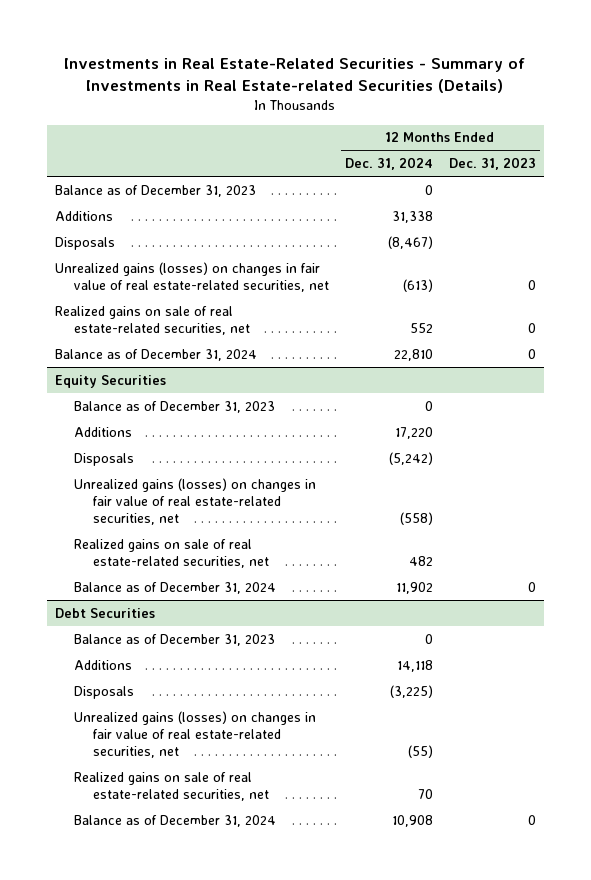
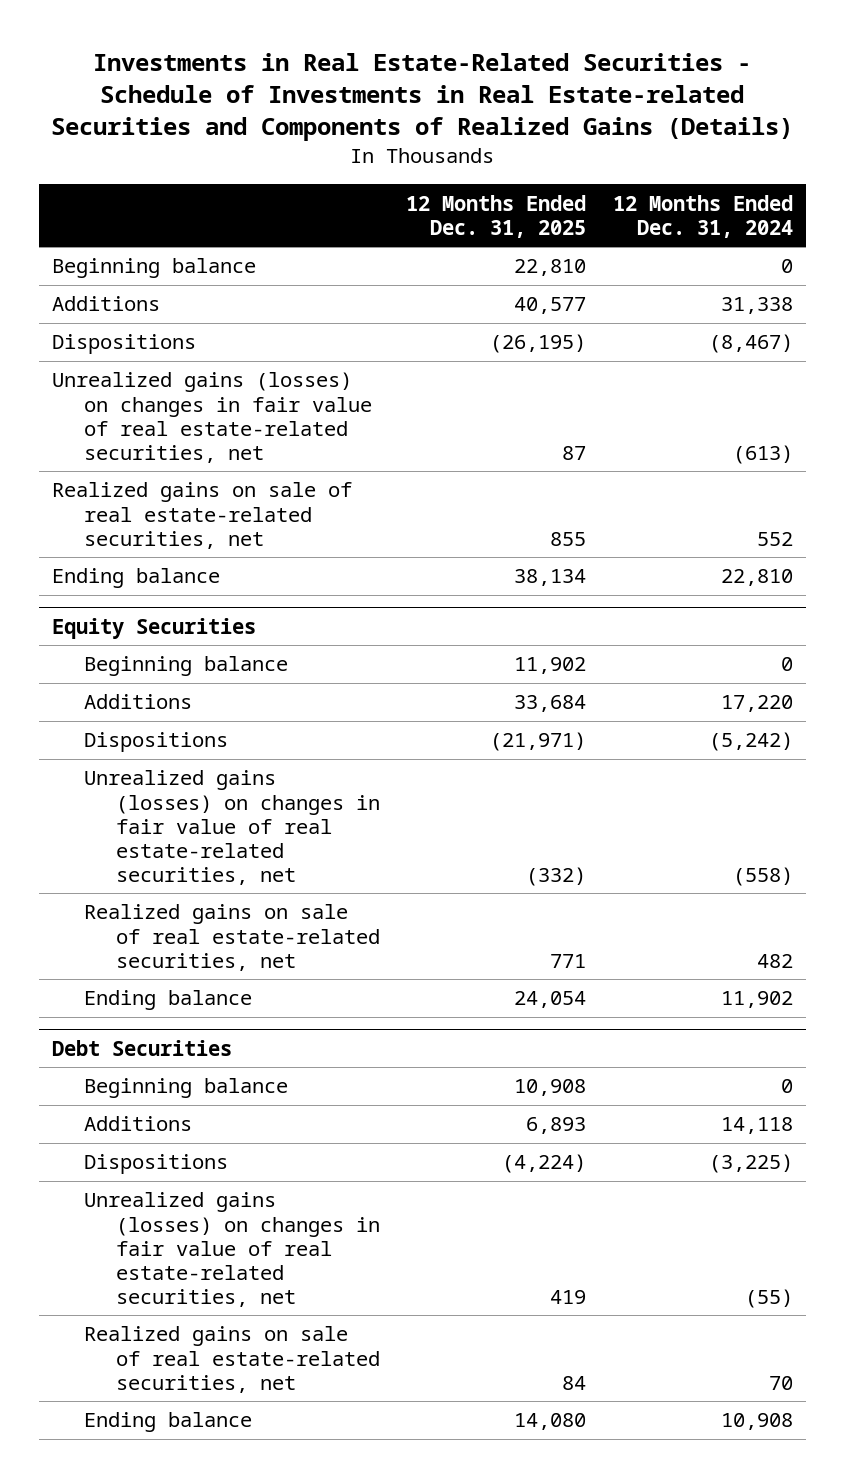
- Investments in Real Estate-Related Securities - Summary of Investments in Real Estate-related Securities (Details)
+ Investments in Real Estate-Related Securities - Schedule of Investments in Real Estate-related Securities and Components of Realized Gains (Details)
- | 12 Months Ended Dec. 31, 2024 | 12 Months Ended Dec. 31, 2023
+ | 12 Months Ended Dec. 31, 2025 | 12 Months Ended Dec. 31, 2024
- Balance as of December 31, 2023 | 0 |
+ Beginning balance | 22,810 | 0
- Disposals | (8,467) |
+ Dispositions | (26,195) | (8,467)
- Balance as of December 31, 2024 | 22,810 | 0
+ Ending balance | 38,134 | 22,810
@ Equity Securities
- Balance as of December 31, 2023 | 0 |
+ Beginning balance | 11,902 | 0
- Disposals | (5,242) |
+ Dispositions | (21,971) | (5,242)
- Balance as of December 31, 2024 | 11,902 | 0
+ Ending balance | 24,054 | 11,902
@ Debt Securities
- Balance as of December 31, 2023 | 0 |
+ Beginning balance | 10,908 | 0
- Disposals | (3,225) |
+ Dispositions | (4,224) | (3,225)
- Balance as of December 31, 2024 | 10,908 | 0
+ Ending balance | 14,080 | 10,908

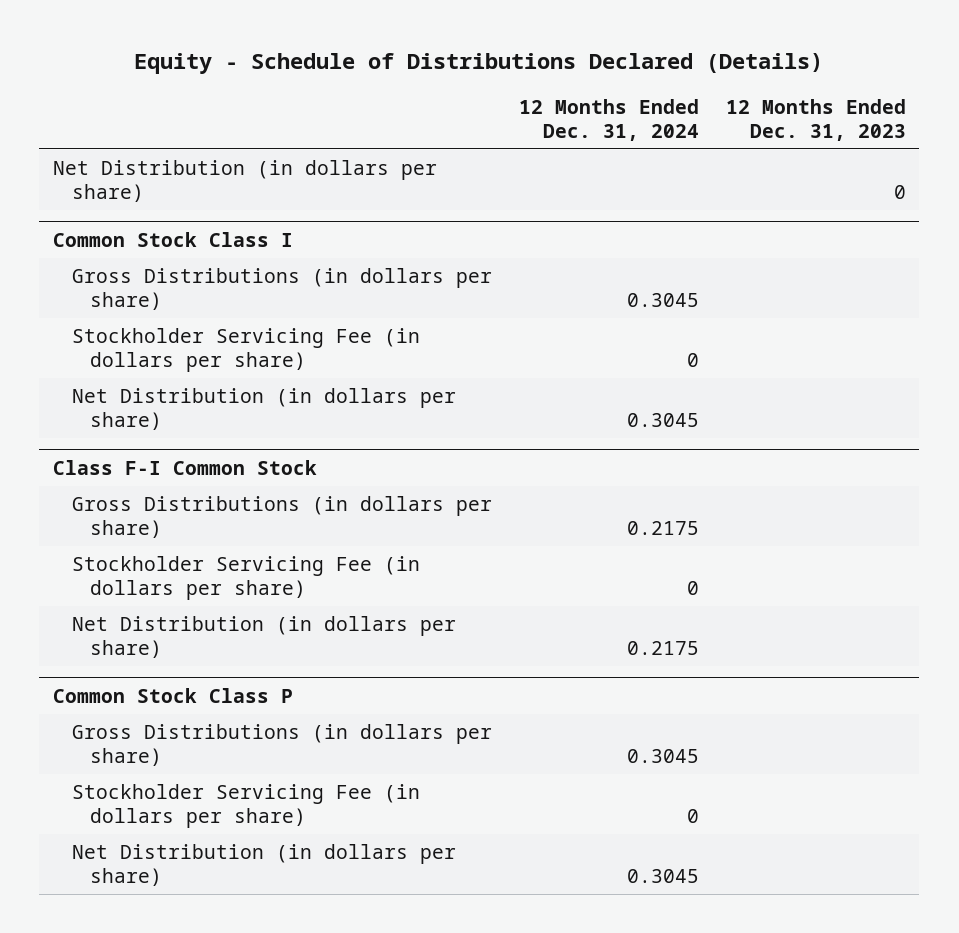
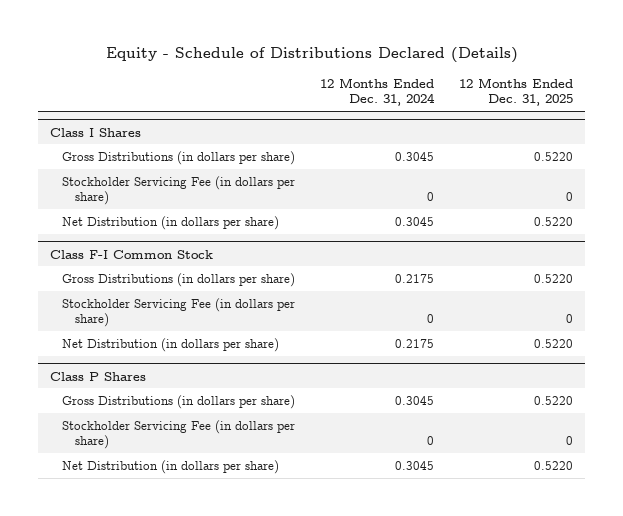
- | 12 Months Ended Dec. 31, 2024 | 12 Months Ended Dec. 31, 2023
+ | 12 Months Ended Dec. 31, 2024 | 12 Months Ended Dec. 31, 2025
- Net Distribution (in dollars per share) | | 0
- Common Stock Class I
+ Class I Shares
- Common Stock Class P
+ Class P Shares

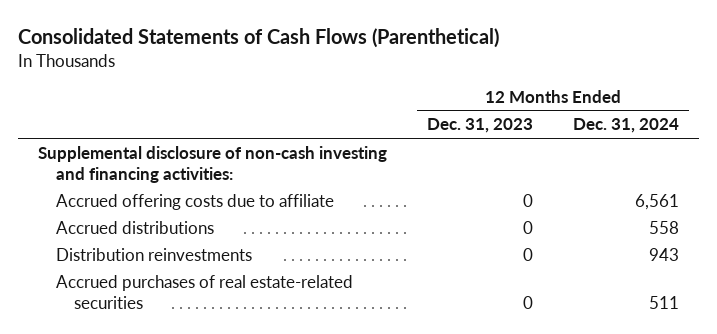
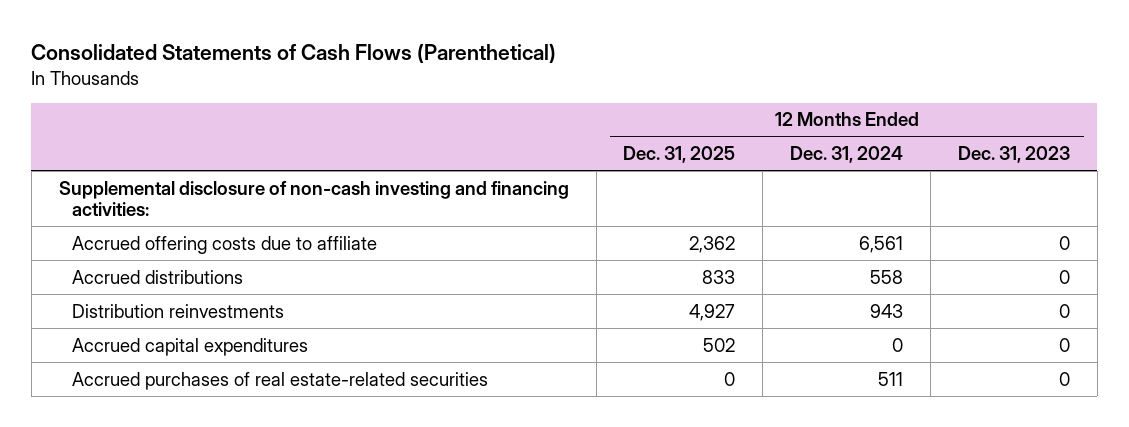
- | 12 Months Ended Dec. 31, 2023 | 12 Months Ended Dec. 31, 2024
+ | 12 Months Ended Dec. 31, 2025 | 12 Months Ended Dec. 31, 2024 | 12 Months Ended Dec. 31, 2023
+ Accrued capital expenditures | 502 | 0 | 0

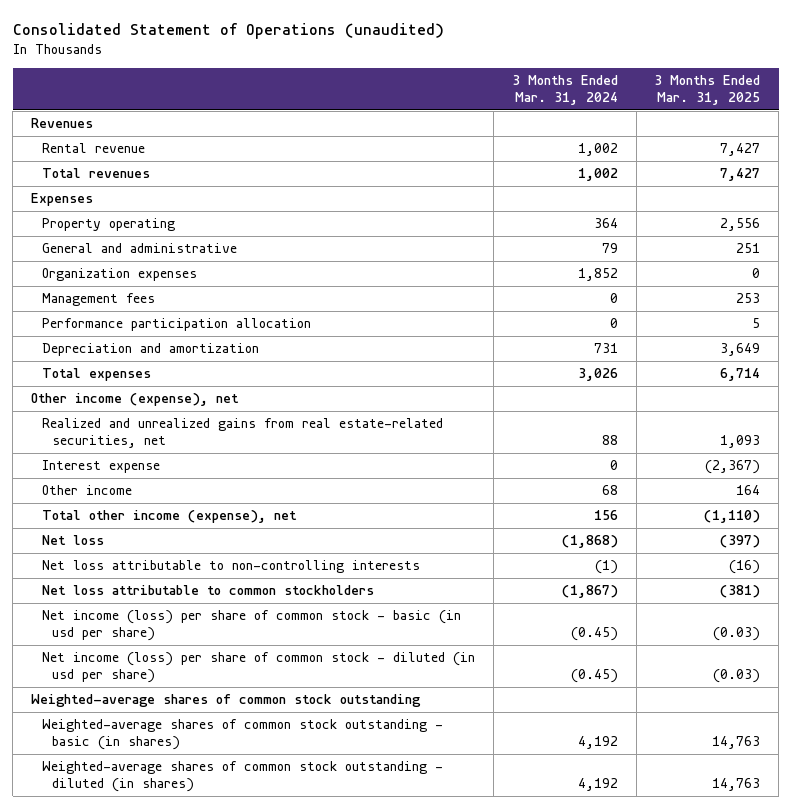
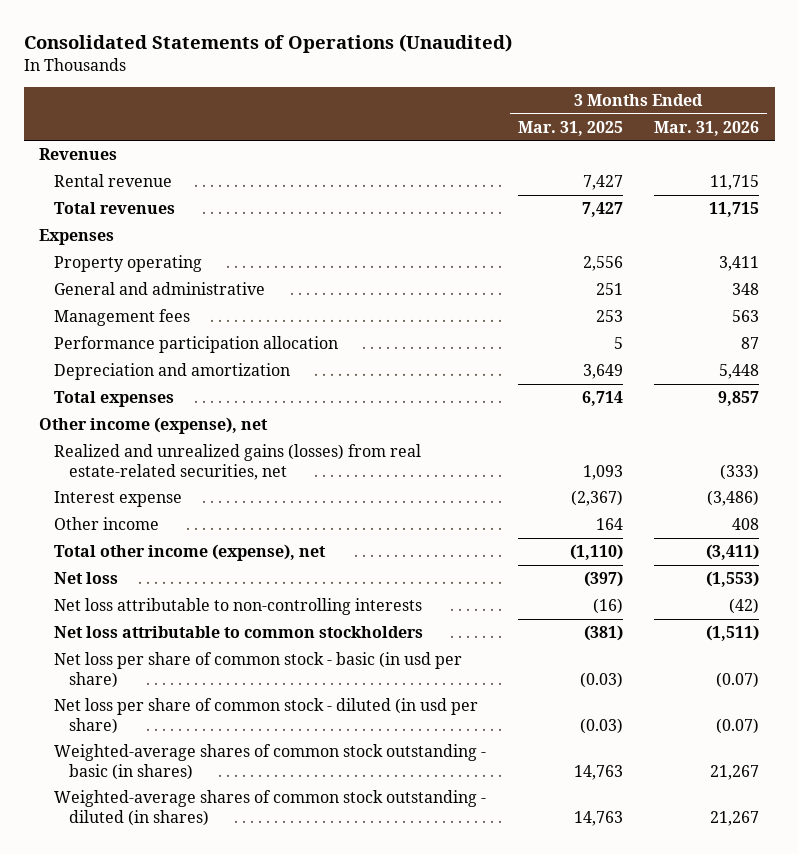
- Consolidated Statement of Operations (unaudited)
+ Consolidated Statements of Operations (Unaudited)
- | 3 Months Ended Mar. 31, 2024 | 3 Months Ended Mar. 31, 2025
+ | 3 Months Ended Mar. 31, 2025 | 3 Months Ended Mar. 31, 2026
- Organization expenses | 1,852 | 0
- Realized and unrealized gains from real estate-related securities, net | 88 | 1,093
+ Realized and unrealized gains (losses) from real estate-related securities, net | 1,093 | (333)
- Net income (loss) per share of common stock - basic (in usd per share) | (0.45) | (0.03)
- Net income (loss) per share of common stock - diluted (in usd per share) | (0.45) | (0.03)
- Weighted-average shares of common stock outstanding
+ Net loss per share of common stock - basic (in usd per share) | (0.03) | (0.07)
+ Net loss per share of common stock - diluted (in usd per share) | (0.03) | (0.07)

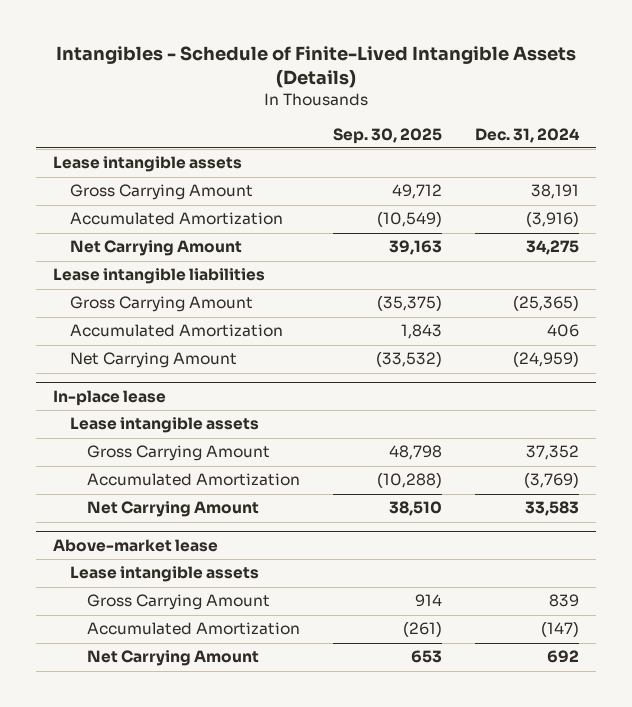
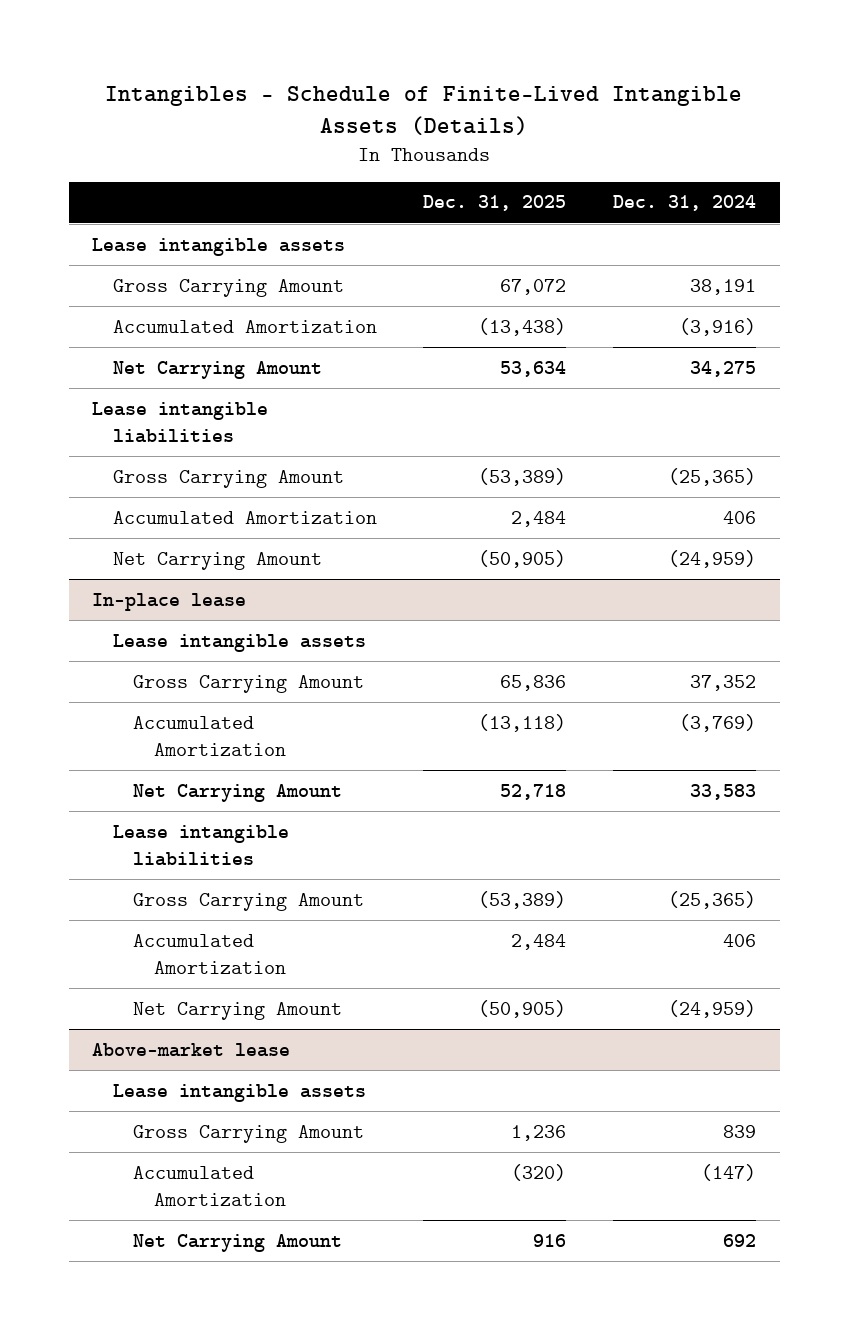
- | Sep. 30, 2025 | Dec. 31, 2024
+ | Dec. 31, 2025 | Dec. 31, 2024
@ In-place lease
+ Lease intangible liabilities
+ Gross Carrying Amount | (53,389) | (25,365)
+ Accumulated Amortization | 2,484 | 406
+ Net Carrying Amount | (50,905) | (24,959)

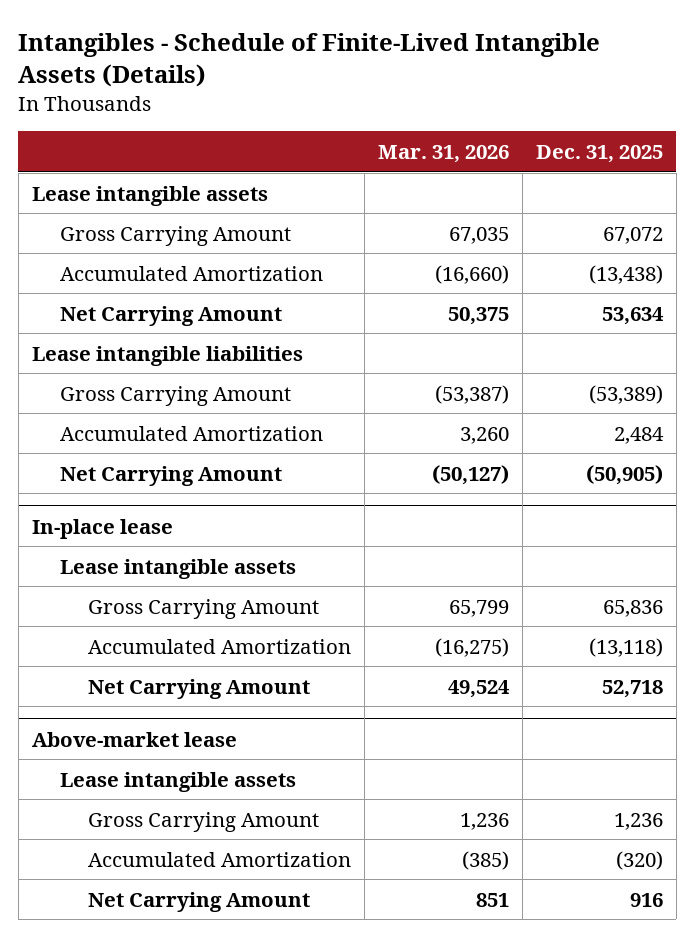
- | Dec. 31, 2025 | Dec. 31, 2024
+ | Mar. 31, 2026 | Dec. 31, 2025
@ In-place lease
- Lease intangible liabilities
- Gross Carrying Amount | (53,389) | (25,365)
- Accumulated Amortization | 2,484 | 406
- Net Carrying Amount | (50,905) | (24,959)

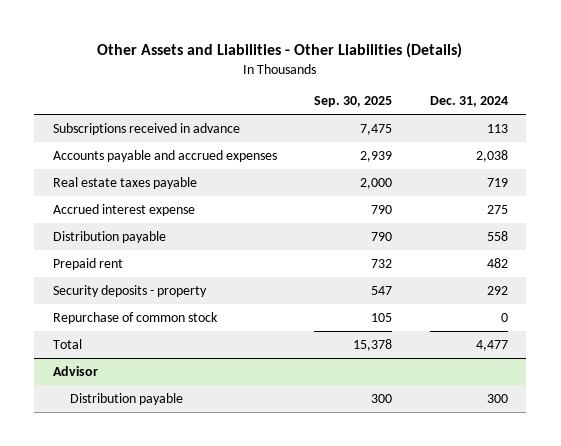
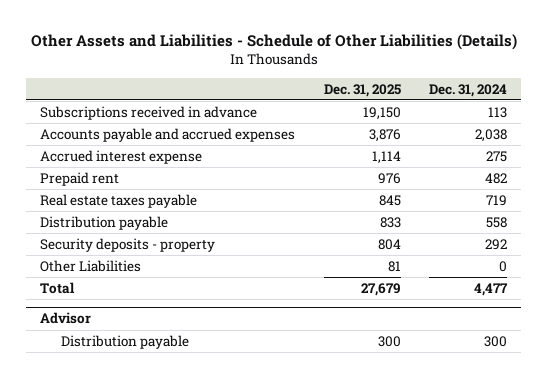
- Other Assets and Liabilities - Other Liabilities (Details)
+ Other Assets and Liabilities - Schedule of Other Liabilities (Details)
- | Sep. 30, 2025 | Dec. 31, 2024
+ | Dec. 31, 2025 | Dec. 31, 2024
moved down: Real estate taxes payable | 845 | 719
moved down: Distribution payable | 833 | 558
- Repurchase of common stock | 105 | 0
+ Other Liabilities | 81 | 0

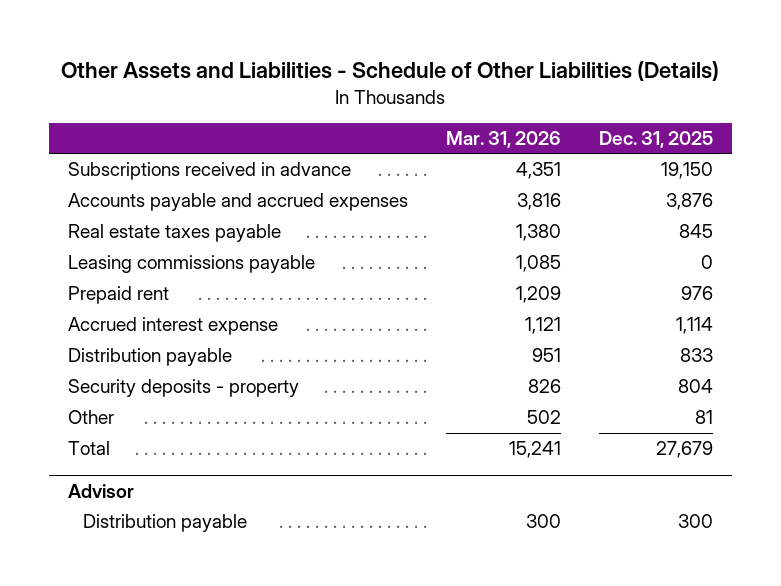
- | Dec. 31, 2025 | Dec. 31, 2024
+ | Mar. 31, 2026 | Dec. 31, 2025
+ Leasing commissions payable | 1,085 | 0
moved down: Prepaid rent | 1,209 | 976
moved down: Accrued interest expense | 1,121 | 1,114
- Other Liabilities | 81 | 0
+ Other | 502 | 81

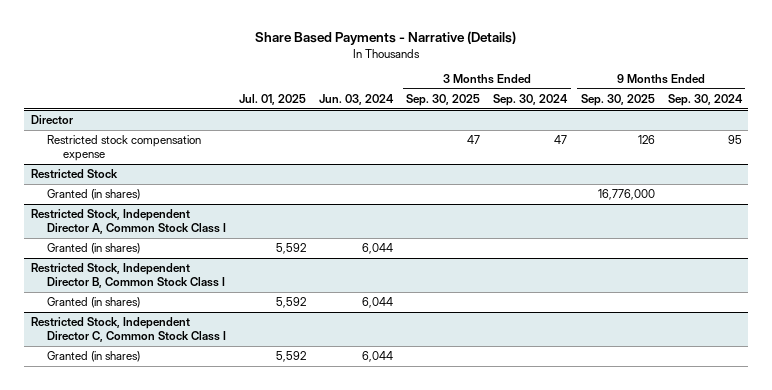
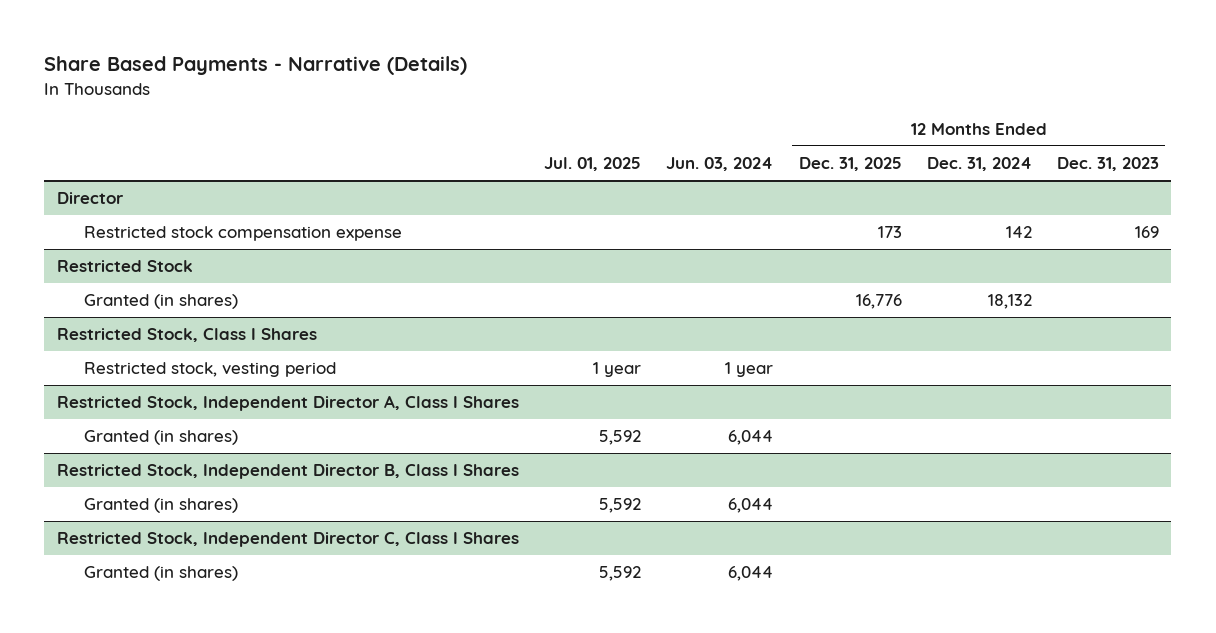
- | Jul. 01, 2025 | Jun. 03, 2024 | 3 Months Ended Sep. 30, 2025 | 3 Months Ended Sep. 30, 2024 | 9 Months Ended Sep. 30, 2025 | 9 Months Ended Sep. 30, 2024
+ | Jul. 01, 2025 | Jun. 03, 2024 | 12 Months Ended Dec. 31, 2025 | 12 Months Ended Dec. 31, 2024 | 12 Months Ended Dec. 31, 2023
- Restricted Stock, Independent Director A, Common Stock Class I
+ Restricted Stock, Class I Shares
+ Restricted stock, vesting period | 1 year | 1 year | | |
+ Restricted Stock, Independent Director A, Class I Shares
- Restricted Stock, Independent Director B, Common Stock Class I
+ Restricted Stock, Independent Director B, Class I Shares
- Restricted Stock, Independent Director C, Common Stock Class I
+ Restricted Stock, Independent Director C, Class I Shares

